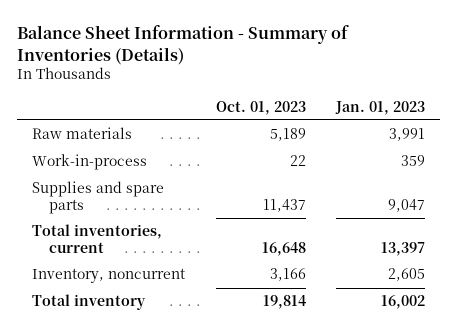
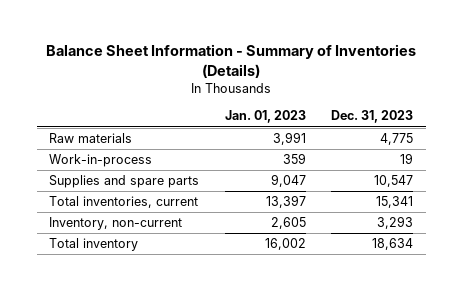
- | Oct. 01, 2023 | Jan. 01, 2023
+ | Jan. 01, 2023 | Dec. 31, 2023
- Inventory, noncurrent | 3,166 | 2,605
+ Inventory, non-current | 2,605 | 3,293

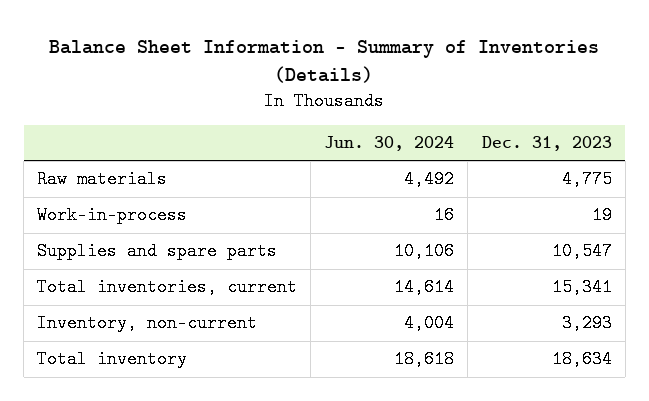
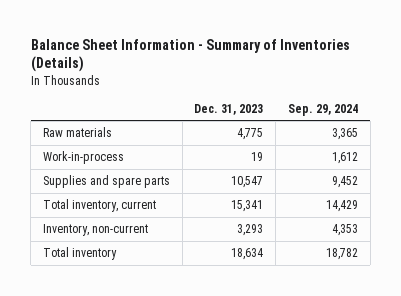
- | Jun. 30, 2024 | Dec. 31, 2023
+ | Dec. 31, 2023 | Sep. 29, 2024
- Total inventories, current | 14,614 | 15,341
+ Total inventory, current | 15,341 | 14,429

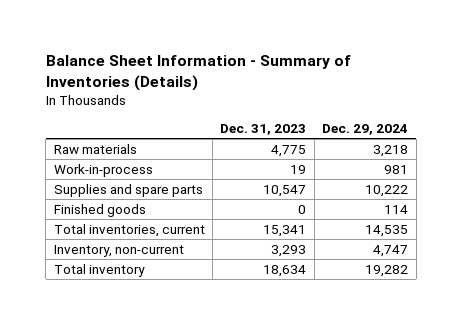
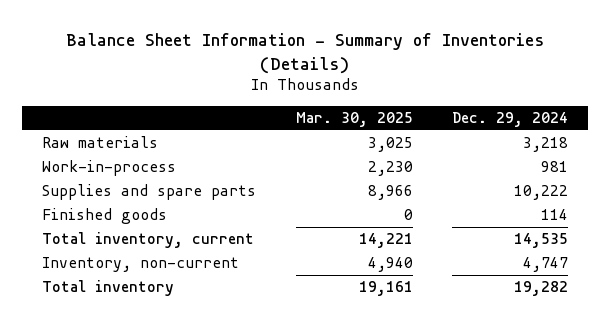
- | Dec. 31, 2023 | Dec. 29, 2024
+ | Mar. 30, 2025 | Dec. 29, 2024
- Total inventories, current | 15,341 | 14,535
+ Total inventory, current | 14,221 | 14,535

